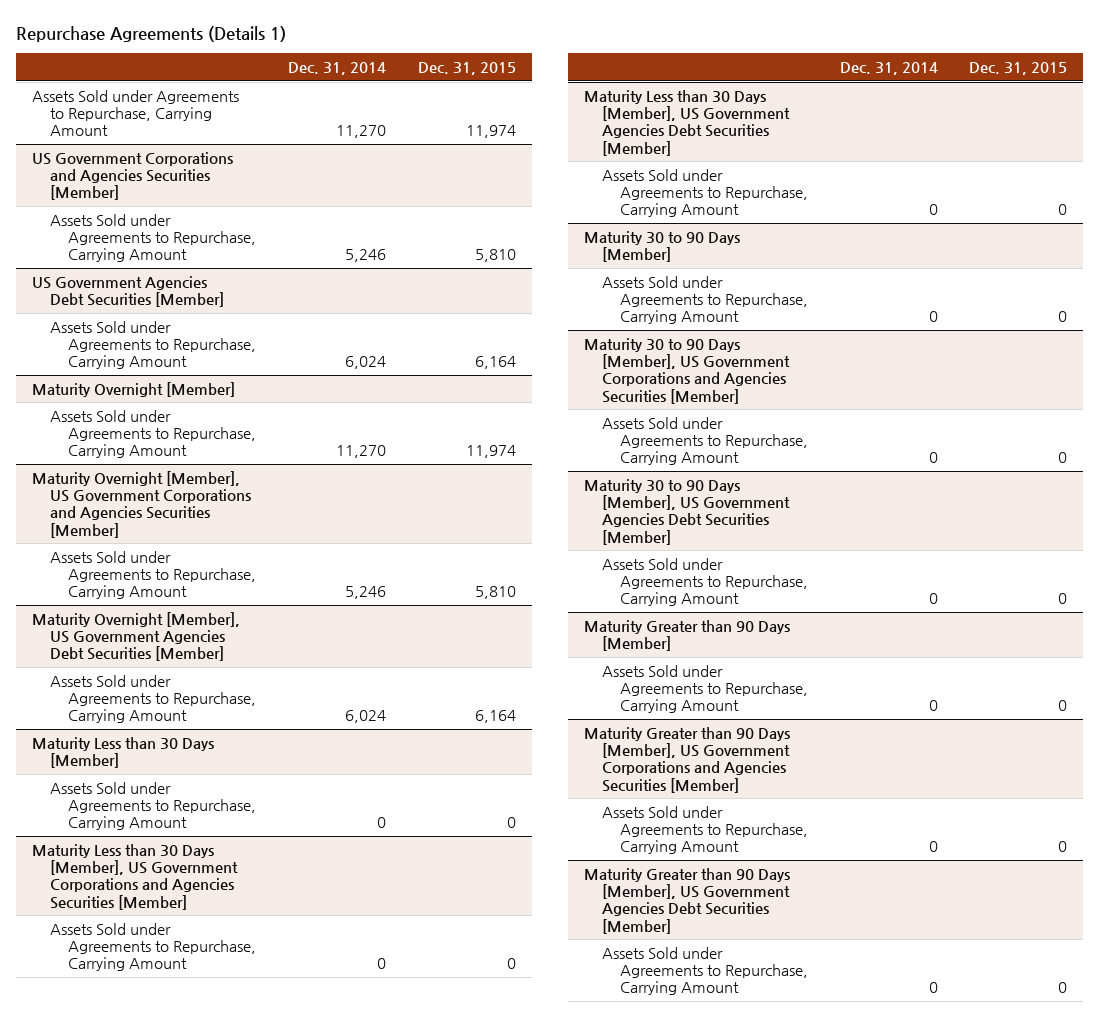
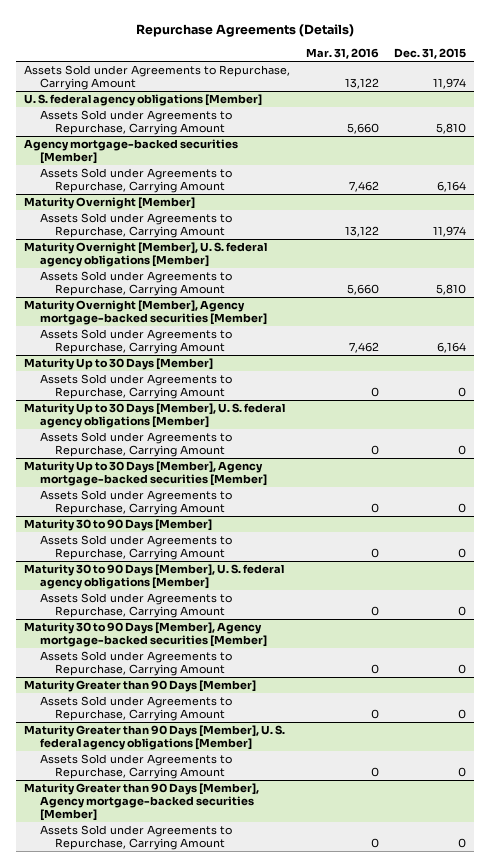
- Repurchase Agreements (Details 1)
+ Repurchase Agreements (Details)
- | Dec. 31, 2014 | Dec. 31, 2015
+ | Mar. 31, 2016 | Dec. 31, 2015
- US Government Corporations and Agencies Securities [Member]
+ U. S. federal agency obligations [Member]
- US Government Agencies Debt Securities [Member]
+ Agency mortgage-backed securities [Member]
- Maturity Overnight [Member], US Government Corporations and Agencies Securities [Member]
+ Maturity Overnight [Member], U. S. federal agency obligations [Member]
- Maturity Overnight [Member], US Government Agencies Debt Securities [Member]
+ Maturity Overnight [Member], Agency mortgage-backed securities [Member]
- Maturity Less than 30 Days [Member]
+ Maturity Up to 30 Days [Member]
- Maturity Less than 30 Days [Member], US Government Corporations and Agencies Securities [Member]
+ Maturity Up to 30 Days [Member], U. S. federal agency obligations [Member]
- Maturity Less than 30 Days [Member], US Government Agencies Debt Securities [Member]
+ Maturity Up to 30 Days [Member], Agency mortgage-backed securities [Member]
- Maturity 30 to 90 Days [Member], US Government Corporations and Agencies Securities [Member]
+ Maturity 30 to 90 Days [Member], U. S. federal agency obligations [Member]
- Maturity 30 to 90 Days [Member], US Government Agencies Debt Securities [Member]
+ Maturity 30 to 90 Days [Member], Agency mortgage-backed securities [Member]
- Maturity Greater than 90 Days [Member], US Government Corporations and Agencies Securities [Member]
+ Maturity Greater than 90 Days [Member], U. S. federal agency obligations [Member]
- Maturity Greater than 90 Days [Member], US Government Agencies Debt Securities [Member]
+ Maturity Greater than 90 Days [Member], Agency mortgage-backed securities [Member]

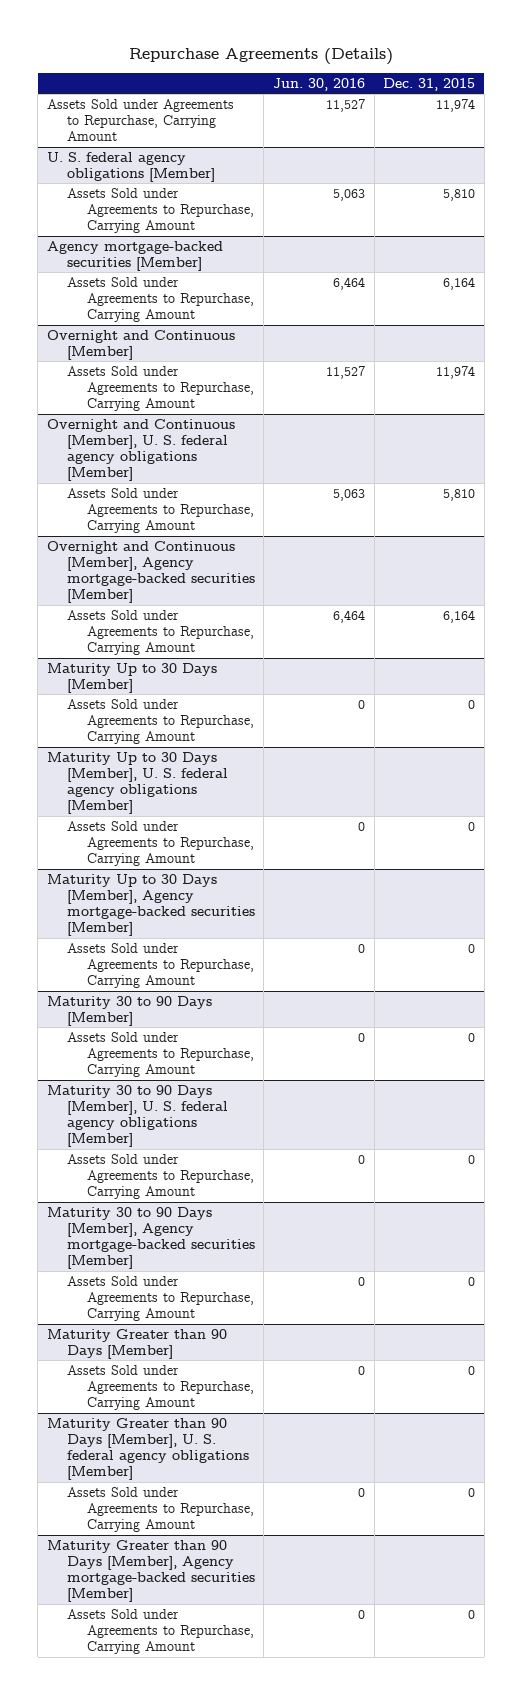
- | Mar. 31, 2016 | Dec. 31, 2015
+ | Jun. 30, 2016 | Dec. 31, 2015
- Maturity Overnight [Member]
+ Overnight and Continuous [Member]
- Maturity Overnight [Member], U. S. federal agency obligations [Member]
+ Overnight and Continuous [Member], U. S. federal agency obligations [Member]
- Maturity Overnight [Member], Agency mortgage-backed securities [Member]
+ Overnight and Continuous [Member], Agency mortgage-backed securities [Member]

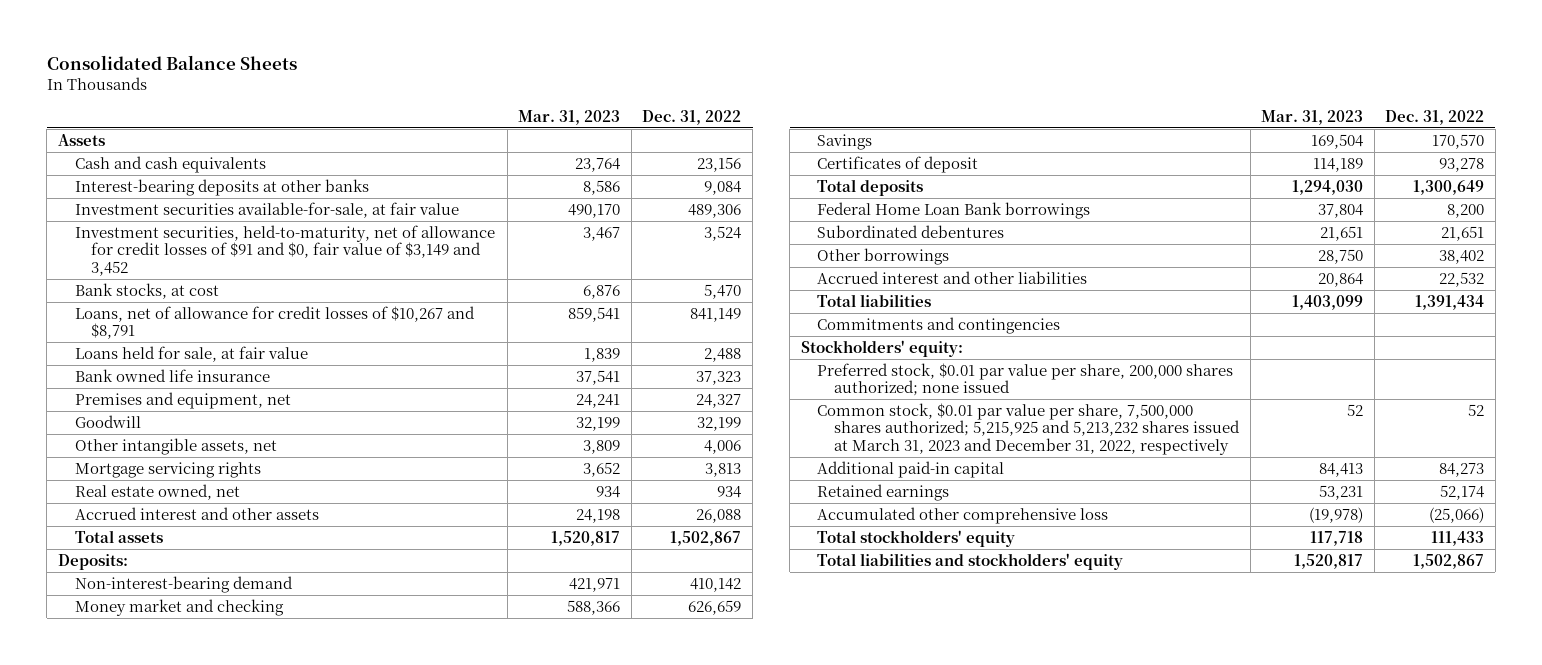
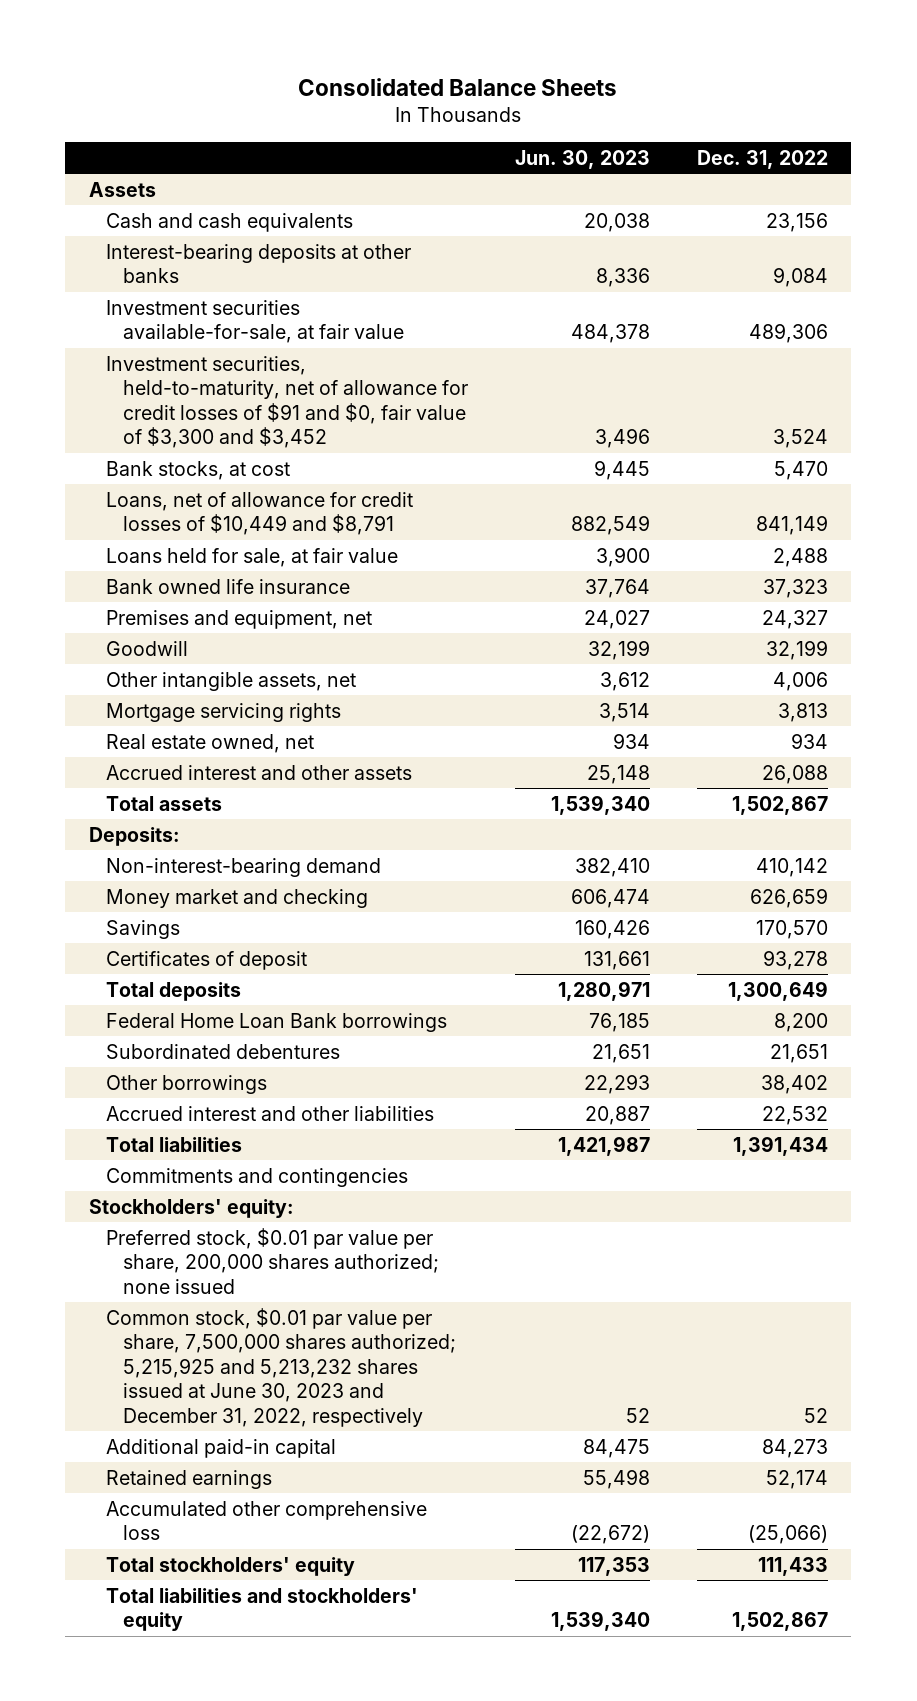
- | Mar. 31, 2023 | Dec. 31, 2022
+ | Jun. 30, 2023 | Dec. 31, 2022
- Investment securities, held-to-maturity, net of allowance for credit losses of $91 and $0, fair value of $3,149 and 3,452 | 3,467 | 3,524
+ Investment securities, held-to-maturity, net of allowance for credit losses of $91 and $0, fair value of $3,300 and $3,452 | 3,496 | 3,524
- Loans, net of allowance for credit losses of $10,267 and $8,791 | 859,541 | 841,149
+ Loans, net of allowance for credit losses of $10,449 and $8,791 | 882,549 | 841,149
- Common stock, $0.01 par value per share, 7,500,000 shares authorized; 5,215,925 and 5,213,232 shares issued at March 31, 2023 and December 31, 2022, respectively | 52 | 52
+ Common stock, $0.01 par value per share, 7,500,000 shares authorized; 5,215,925 and 5,213,232 shares issued at June 30, 2023 and December 31, 2022, respectively | 52 | 52

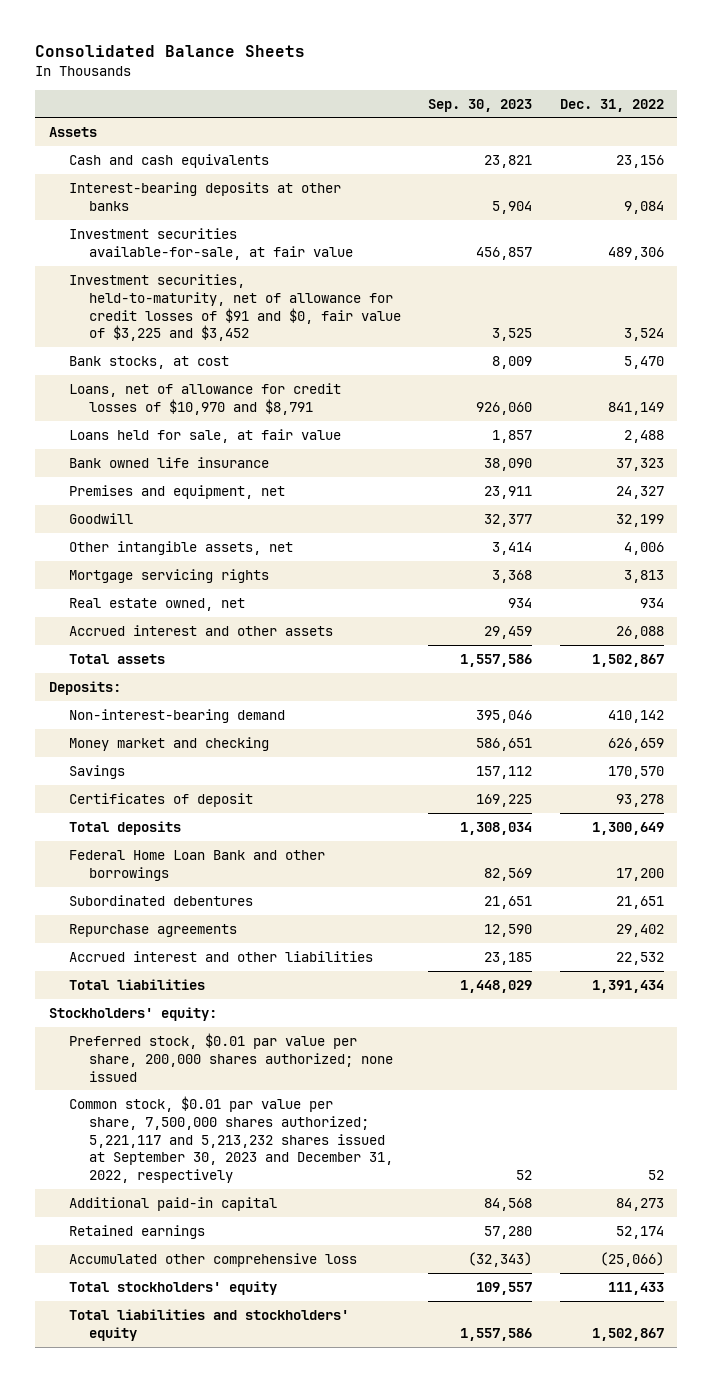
- | Jun. 30, 2023 | Dec. 31, 2022
+ | Sep. 30, 2023 | Dec. 31, 2022
- Investment securities, held-to-maturity, net of allowance for credit losses of $91 and $0, fair value of $3,300 and $3,452 | 3,496 | 3,524
+ Investment securities, held-to-maturity, net of allowance for credit losses of $91 and $0, fair value of $3,225 and $3,452 | 3,525 | 3,524
- Loans, net of allowance for credit losses of $10,449 and $8,791 | 882,549 | 841,149
+ Loans, net of allowance for credit losses of $10,970 and $8,791 | 926,060 | 841,149
- Federal Home Loan Bank borrowings | 76,185 | 8,200
+ Federal Home Loan Bank and other borrowings | 82,569 | 17,200
- Other borrowings | 22,293 | 38,402
+ Repurchase agreements | 12,590 | 29,402
- Commitments and contingencies
- Common stock, $0.01 par value per share, 7,500,000 shares authorized; 5,215,925 and 5,213,232 shares issued at June 30, 2023 and December 31, 2022, respectively | 52 | 52
+ Common stock, $0.01 par value per share, 7,500,000 shares authorized; 5,221,117 and 5,213,232 shares issued at September 30, 2023 and December 31, 2022, respectively | 52 | 52

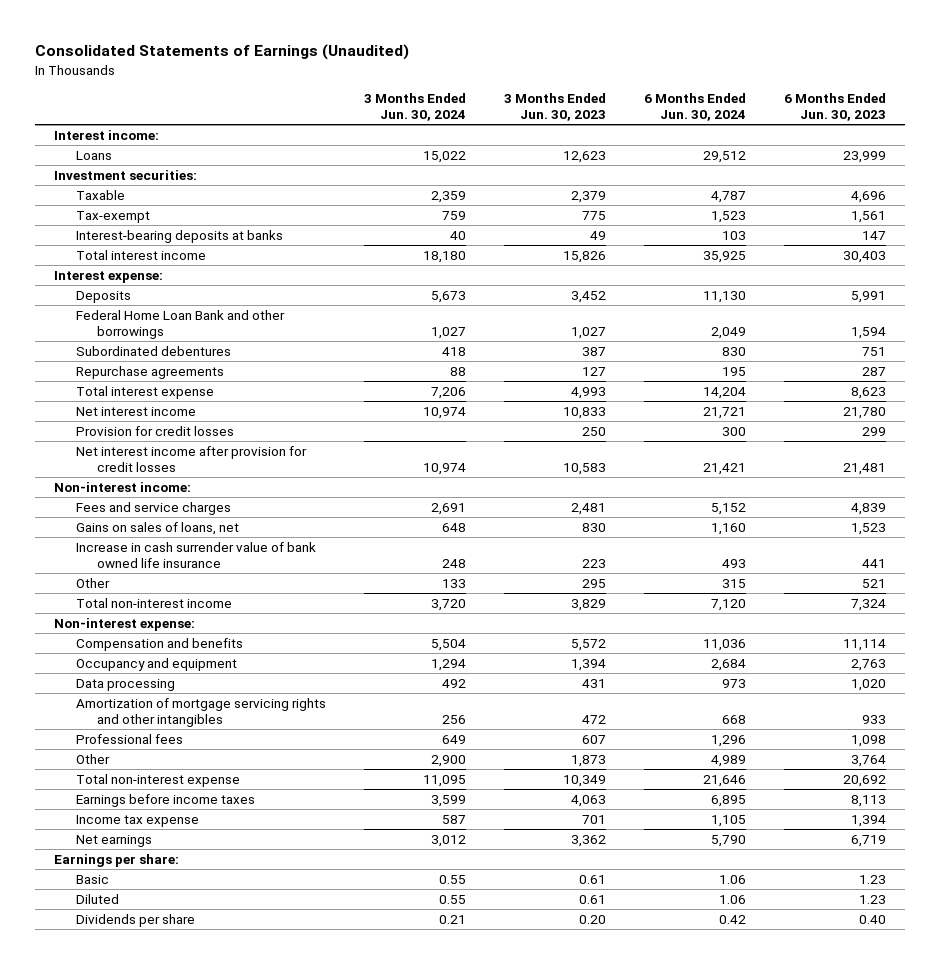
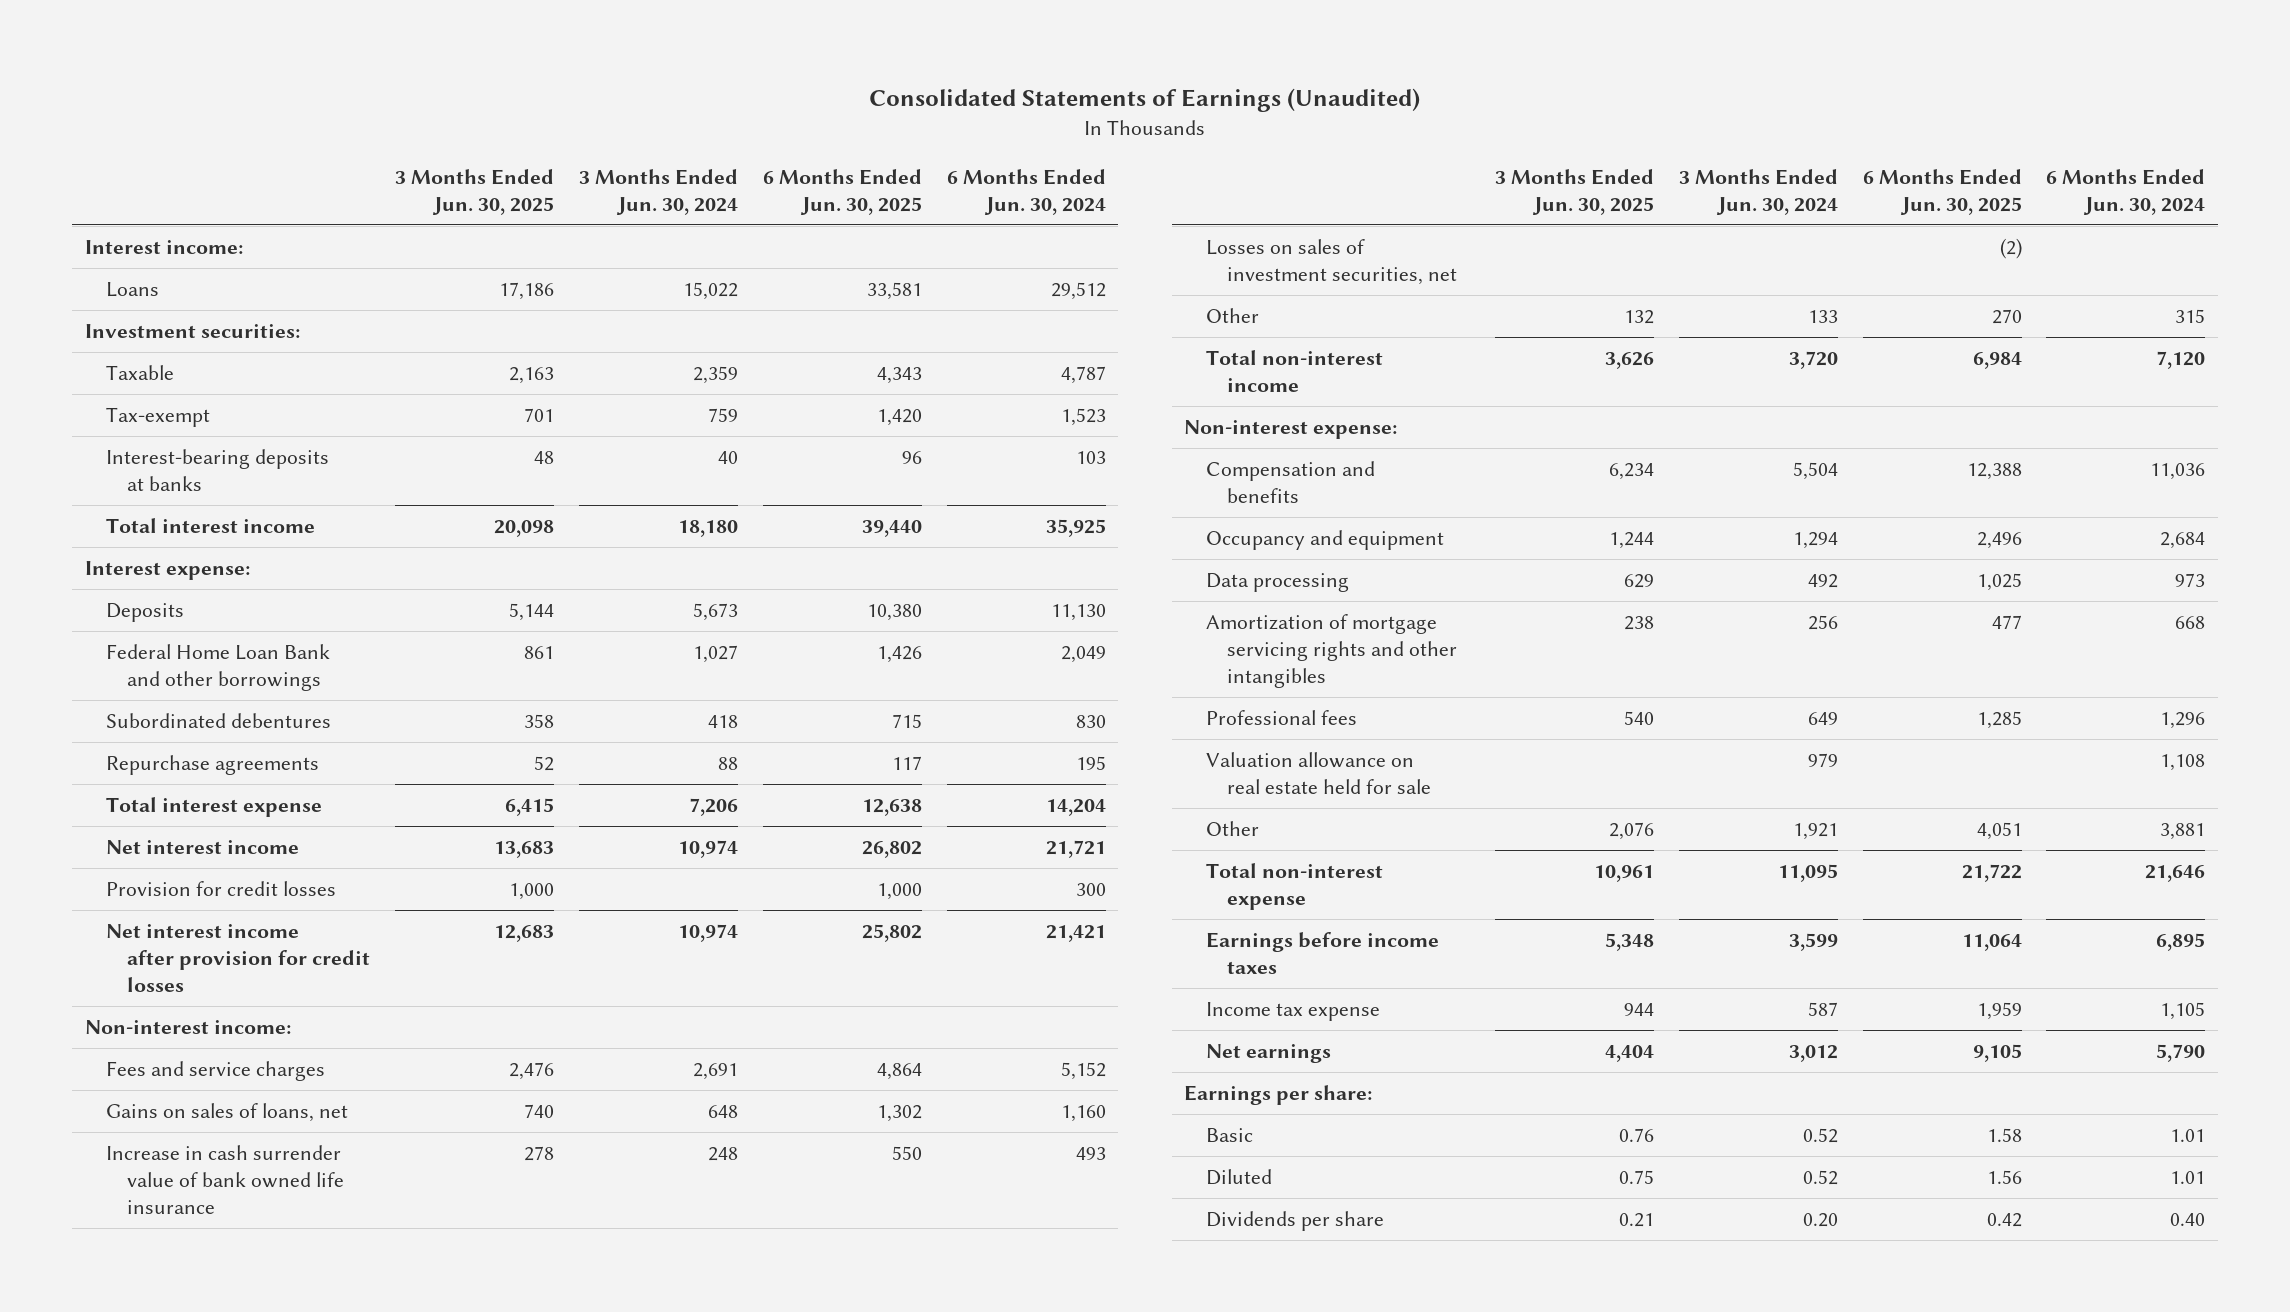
- | 3 Months Ended Jun. 30, 2024 | 3 Months Ended Jun. 30, 2023 | 6 Months Ended Jun. 30, 2024 | 6 Months Ended Jun. 30, 2023
+ | 3 Months Ended Jun. 30, 2025 | 3 Months Ended Jun. 30, 2024 | 6 Months Ended Jun. 30, 2025 | 6 Months Ended Jun. 30, 2024
+ Losses on sales of investment securities, net | | | (2) |
- Other | 2,900 | 1,873 | 4,989 | 3,764
+ Valuation allowance on real estate held for sale | | 979 | | 1,108
+ Other | 2,076 | 1,921 | 4,051 | 3,881
- Basic | 0.55 | 0.61 | 1.06 | 1.23
- Diluted | 0.55 | 0.61 | 1.06 | 1.23
- Dividends per share | 0.21 | 0.20 | 0.42 | 0.40
+ Basic | 0.76 | 0.52 | 1.58 | 1.01
+ Diluted | 0.75 | 0.52 | 1.56 | 1.01
+ Dividends per share | 0.21 | 0.20 | 0.42 | 0.40

